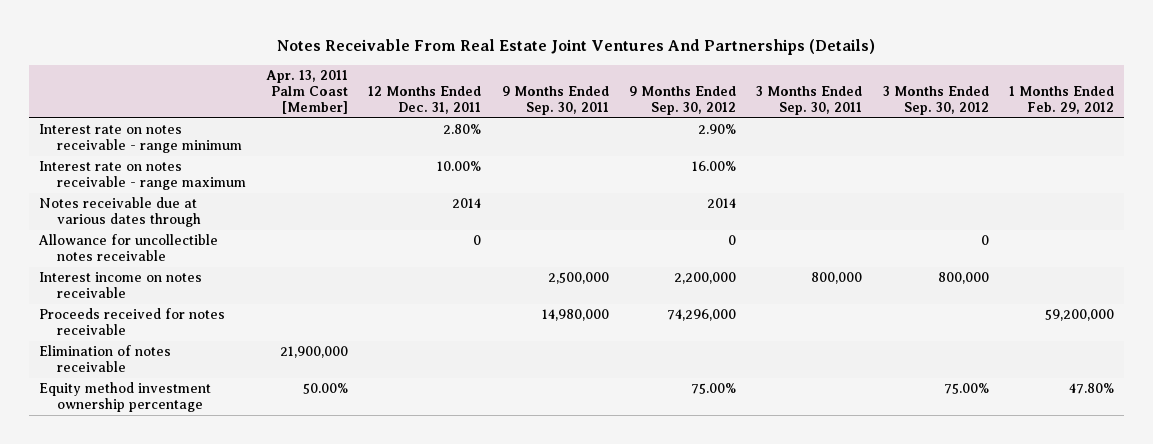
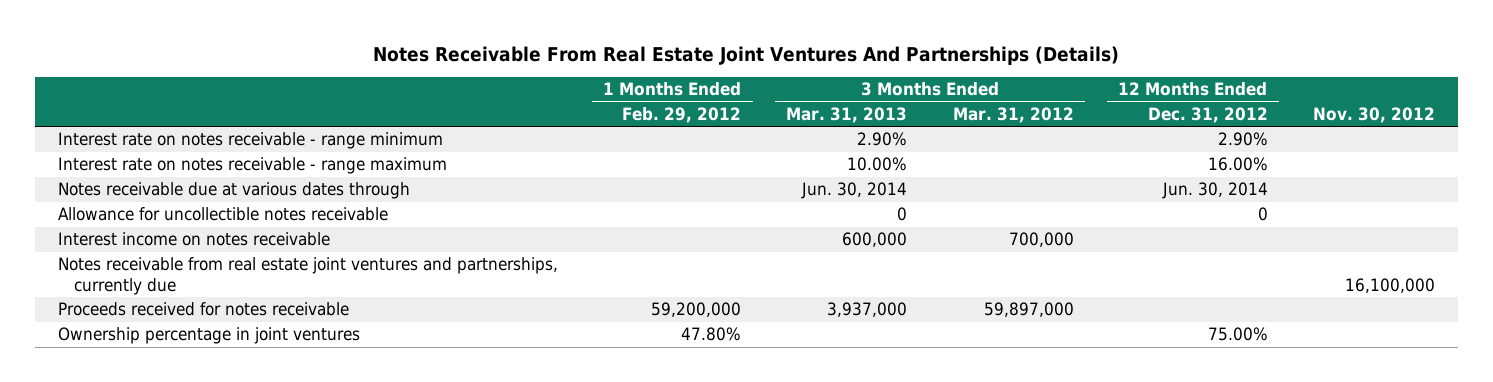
- | Apr. 13, 2011 Palm Coast [Member] | 12 Months Ended Dec. 31, 2011 | 9 Months Ended Sep. 30, 2011 | 9 Months Ended Sep. 30, 2012 | 3 Months Ended Sep. 30, 2011 | 3 Months Ended Sep. 30, 2012 | 1 Months Ended Feb. 29, 2012
+ | 1 Months Ended Feb. 29, 2012 | 3 Months Ended Mar. 31, 2013 | 3 Months Ended Mar. 31, 2012 | 12 Months Ended Dec. 31, 2012 | Nov. 30, 2012
+ Notes receivable from real estate joint ventures and partnerships, currently due | | | | | 16,100,000
- Elimination of notes receivable | 21,900,000 | | | | | |
- Equity method investment ownership percentage | 50.00% | | | 75.00% | | 75.00% | 47.80%
+ Ownership percentage in joint ventures | 47.80% | | | 75.00% |

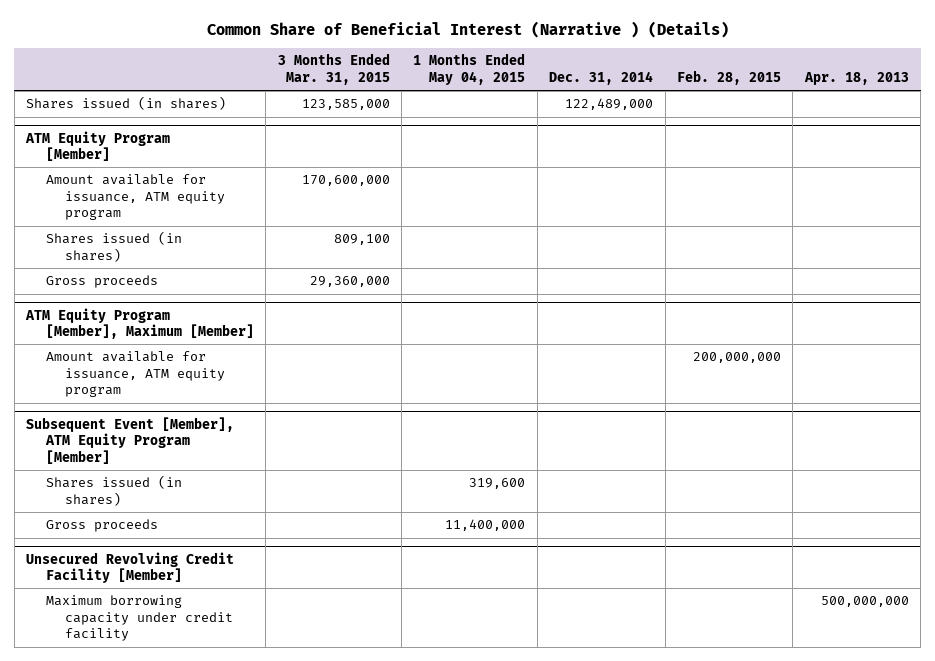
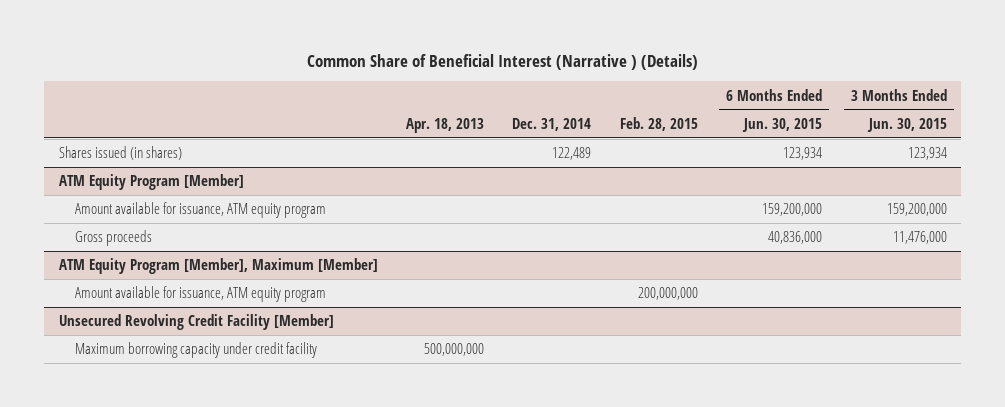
- | 3 Months Ended Mar. 31, 2015 | 1 Months Ended May 04, 2015 | Dec. 31, 2014 | Feb. 28, 2015 | Apr. 18, 2013
+ | Apr. 18, 2013 | Dec. 31, 2014 | Feb. 28, 2015 | 6 Months Ended Jun. 30, 2015 | 3 Months Ended Jun. 30, 2015
- Shares issued (in shares) | 123,585,000 | | 122,489,000 | |
+ Shares issued (in shares) | | 122,489 | | 123,934 | 123,934
@ ATM Equity Program [Member]
- Shares issued (in shares) | 809,100 | | | |
- Subsequent Event [Member], ATM Equity Program [Member]
- Shares issued (in shares) | | 319,600 | | |
- Gross proceeds | | 11,400,000 | | |

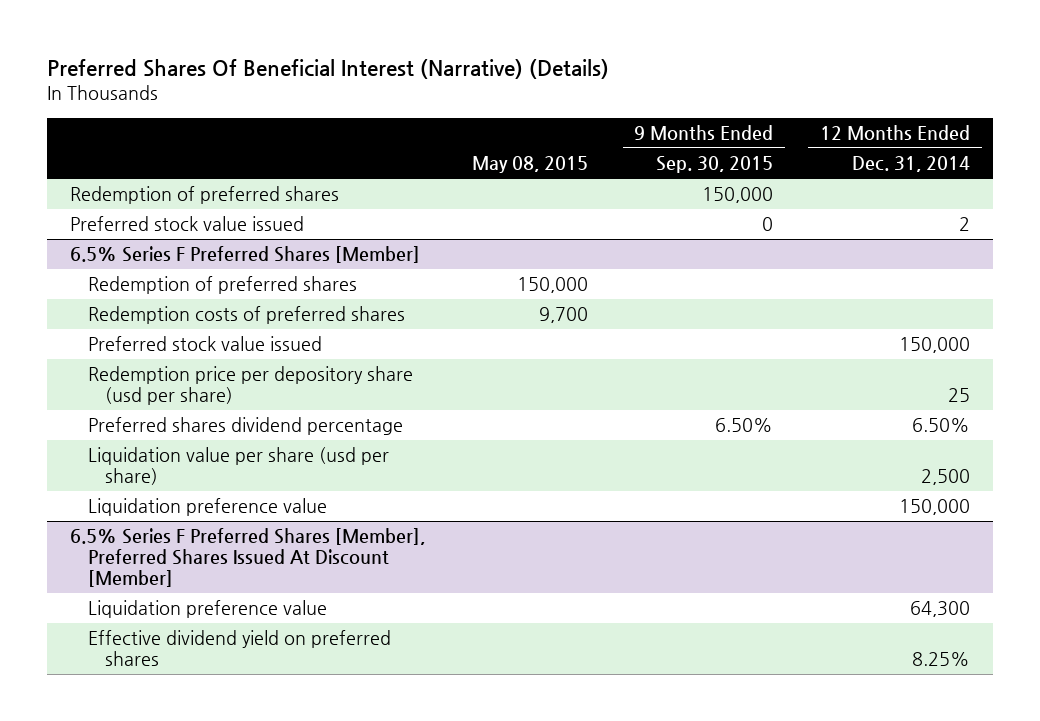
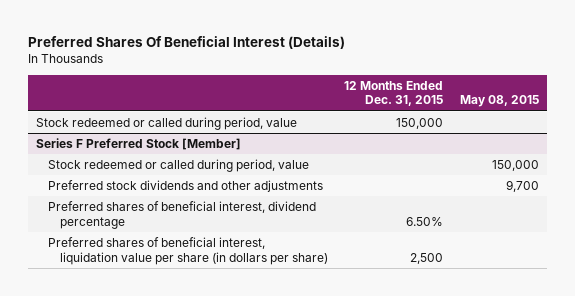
- Preferred Shares Of Beneficial Interest (Narrative) (Details)
+ Preferred Shares Of Beneficial Interest (Details)
- | May 08, 2015 | 9 Months Ended Sep. 30, 2015 | 12 Months Ended Dec. 31, 2014
+ | 12 Months Ended Dec. 31, 2015 | May 08, 2015
- Redemption of preferred shares | | 150,000 |
- Preferred stock value issued | | 0 | 2
- 6.5% Series F Preferred Shares [Member]
- Redemption of preferred shares | 150,000 | |
- Redemption costs of preferred shares | 9,700 | |
- Preferred stock value issued | | | 150,000
- Redemption price per depository share (usd per share) | | | 25
- Preferred shares dividend percentage | | 6.50% | 6.50%
- Liquidation value per share (usd per share) | | | 2,500
- Liquidation preference value | | | 150,000
- 6.5% Series F Preferred Shares [Member], Preferred Shares Issued At Discount [Member]
- Liquidation preference value | | | 64,300
- Effective dividend yield on preferred shares | | | 8.25%
+ Stock redeemed or called during period, value | 150,000 |
+ Series F Preferred Stock [Member]
+ Stock redeemed or called during period, value | | 150,000
+ Preferred stock dividends and other adjustments | | 9,700
+ Preferred shares of beneficial interest, dividend percentage | 6.50% |
+ Preferred shares of beneficial interest, liquidation value per share (in dollars per share) | 2,500 |

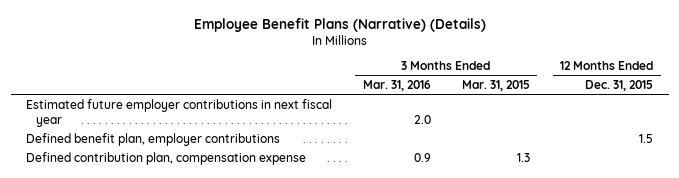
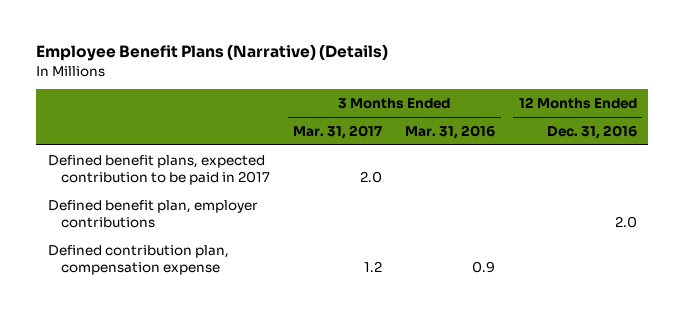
- | 3 Months Ended Mar. 31, 2016 | 3 Months Ended Mar. 31, 2015 | 12 Months Ended Dec. 31, 2015
+ | 3 Months Ended Mar. 31, 2017 | 3 Months Ended Mar. 31, 2016 | 12 Months Ended Dec. 31, 2016
- Estimated future employer contributions in next fiscal year | 2.0 | |
+ Defined benefit plans, expected contribution to be paid in 2017 | 2.0 | |

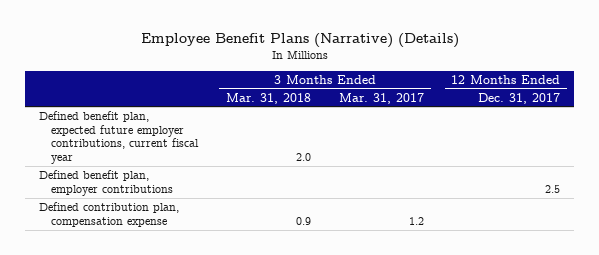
- | 3 Months Ended Mar. 31, 2017 | 3 Months Ended Mar. 31, 2016 | 12 Months Ended Dec. 31, 2016
+ | 3 Months Ended Mar. 31, 2018 | 3 Months Ended Mar. 31, 2017 | 12 Months Ended Dec. 31, 2017
- Defined benefit plans, expected contribution to be paid in 2017 | 2.0 | |
+ Defined benefit plan, expected future employer contributions, current fiscal year | 2.0 | |

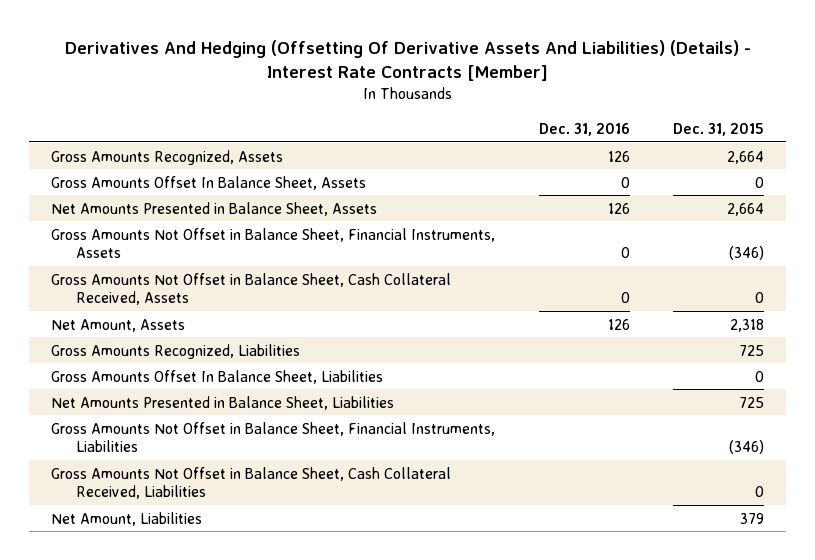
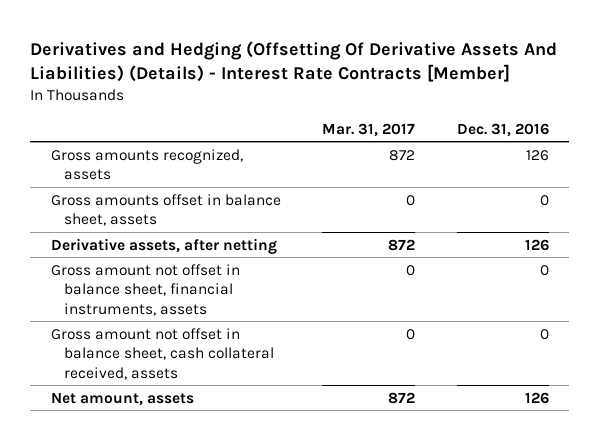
- Derivatives And Hedging (Offsetting Of Derivative Assets And Liabilities) (Details) - Interest Rate Contracts [Member]
+ Derivatives and Hedging (Offsetting Of Derivative Assets And Liabilities) (Details) - Interest Rate Contracts [Member]
- | Dec. 31, 2016 | Dec. 31, 2015
+ | Mar. 31, 2017 | Dec. 31, 2016
- Gross Amounts Recognized, Assets | 126 | 2,664
- Gross Amounts Offset In Balance Sheet, Assets | 0 | 0
- Net Amounts Presented in Balance Sheet, Assets | 126 | 2,664
- Gross Amounts Not Offset in Balance Sheet, Financial Instruments, Assets | 0 | (346)
- Gross Amounts Not Offset in Balance Sheet, Cash Collateral Received, Assets | 0 | 0
- Net Amount, Assets | 126 | 2,318
- Gross Amounts Recognized, Liabilities | | 725
- Gross Amounts Offset In Balance Sheet, Liabilities | | 0
- Net Amounts Presented in Balance Sheet, Liabilities | | 725
- Gross Amounts Not Offset in Balance Sheet, Financial Instruments, Liabilities | | (346)
- Gross Amounts Not Offset in Balance Sheet, Cash Collateral Received, Liabilities | | 0
- Net Amount, Liabilities | | 379
+ Gross amounts recognized, assets | 872 | 126
+ Gross amounts offset in balance sheet, assets | 0 | 0
+ Derivative assets, after netting | 872 | 126
+ Gross amount not offset in balance sheet, financial instruments, assets | 0 | 0
+ Gross amount not offset in balance sheet, cash collateral received, assets | 0 | 0
+ Net amount, assets | 872 | 126

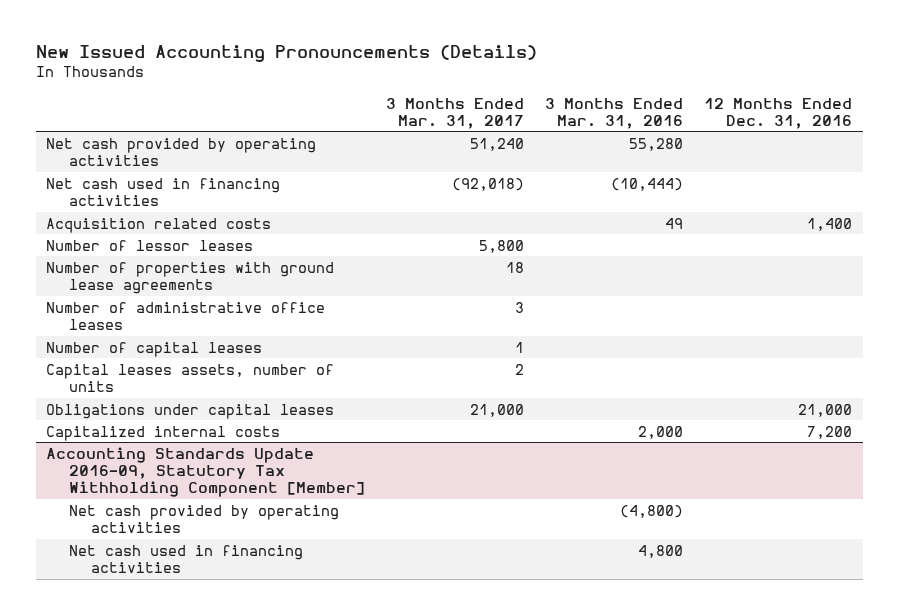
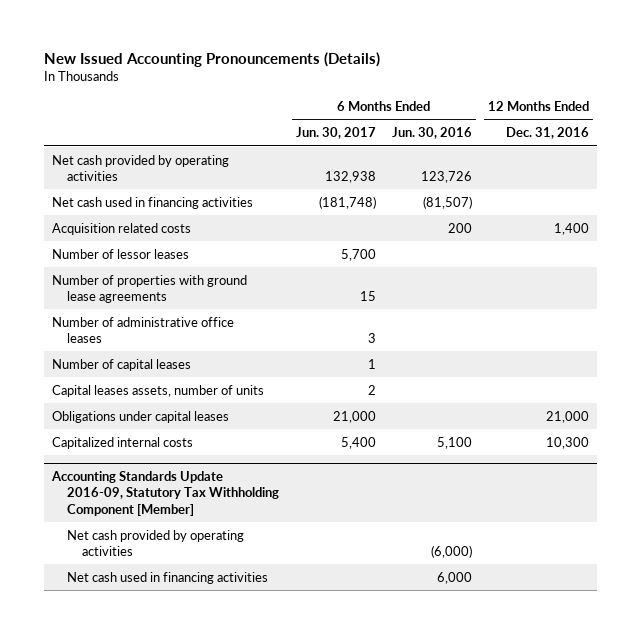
- | 3 Months Ended Mar. 31, 2017 | 3 Months Ended Mar. 31, 2016 | 12 Months Ended Dec. 31, 2016
+ | 6 Months Ended Jun. 30, 2017 | 6 Months Ended Jun. 30, 2016 | 12 Months Ended Dec. 31, 2016
- Capitalized internal costs | | 2,000 | 7,200
+ Capitalized internal costs | 5,400 | 5,100 | 10,300

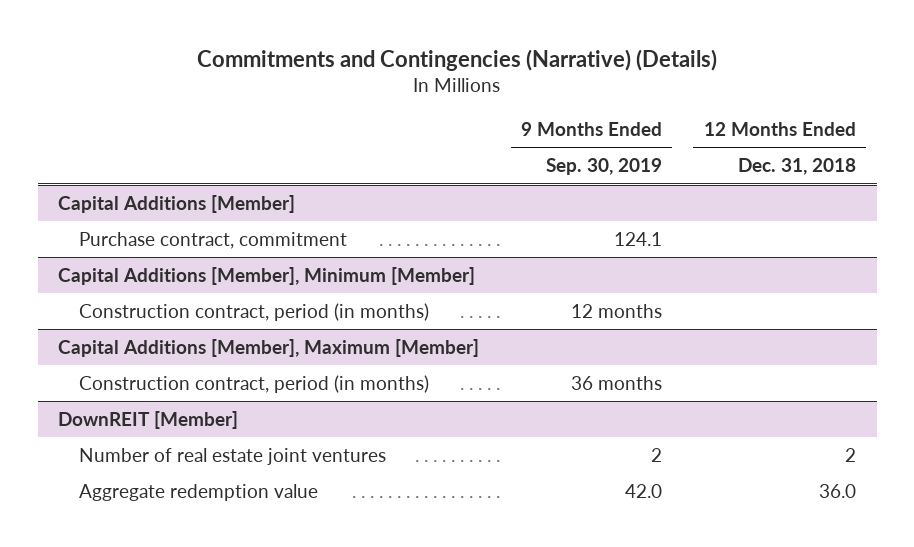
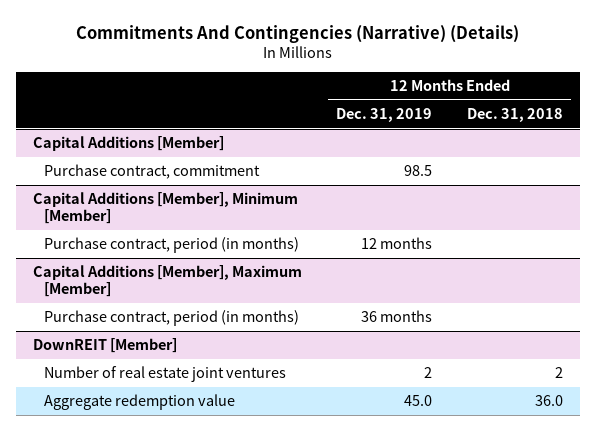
- Commitments and Contingencies (Narrative) (Details)
+ Commitments And Contingencies (Narrative) (Details)
- | 9 Months Ended Sep. 30, 2019 | 12 Months Ended Dec. 31, 2018
+ | 12 Months Ended Dec. 31, 2019 | 12 Months Ended Dec. 31, 2018
@ Capital Additions [Member], Minimum [Member]
- Construction contract, period (in months) | 12 months |
+ Purchase contract, period (in months) | 12 months |
@ Capital Additions [Member], Maximum [Member]
- Construction contract, period (in months) | 36 months |
+ Purchase contract, period (in months) | 36 months |

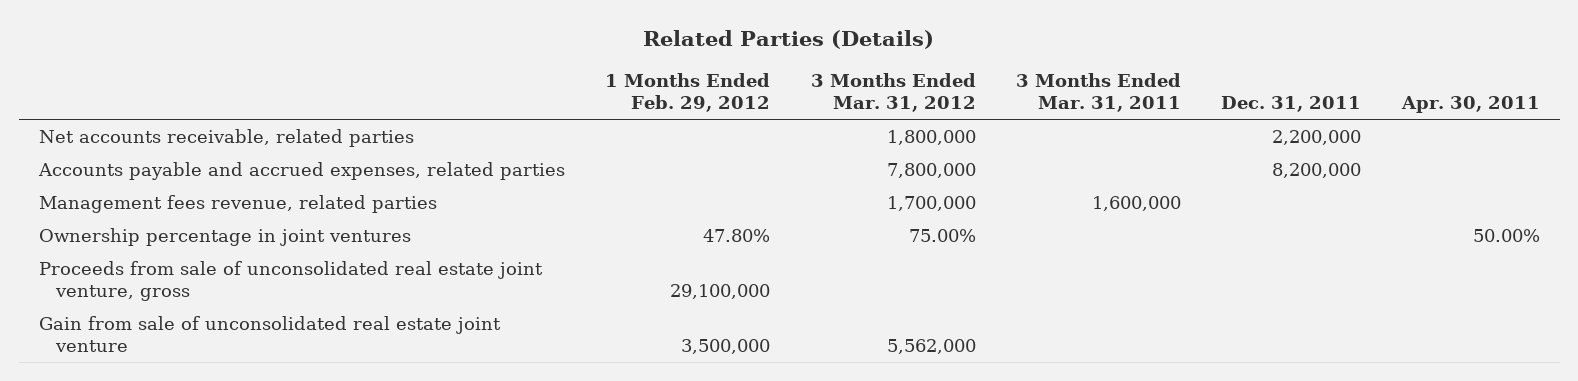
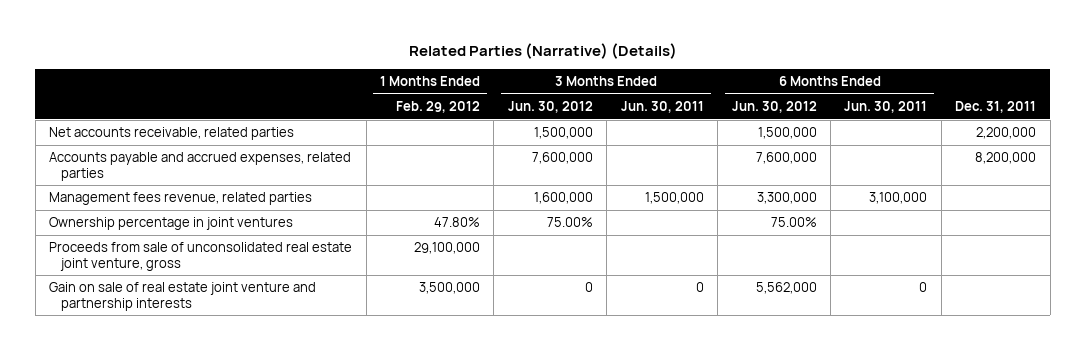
- Related Parties (Details)
+ Related Parties (Narrative) (Details)
- | 1 Months Ended Feb. 29, 2012 | 3 Months Ended Mar. 31, 2012 | 3 Months Ended Mar. 31, 2011 | Dec. 31, 2011 | Apr. 30, 2011
+ | 1 Months Ended Feb. 29, 2012 | 3 Months Ended Jun. 30, 2012 | 3 Months Ended Jun. 30, 2011 | 6 Months Ended Jun. 30, 2012 | 6 Months Ended Jun. 30, 2011 | Dec. 31, 2011
- Gain from sale of unconsolidated real estate joint venture | 3,500,000 | 5,562,000 | | |
+ Gain on sale of real estate joint venture and partnership interests | 3,500,000 | 0 | 0 | 5,562,000 | 0 |

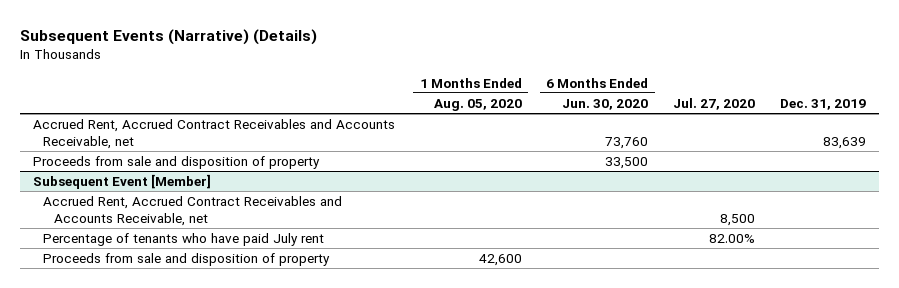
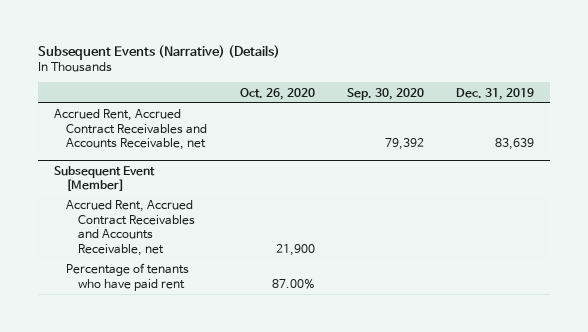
- | 1 Months Ended Aug. 05, 2020 | 6 Months Ended Jun. 30, 2020 | Jul. 27, 2020 | Dec. 31, 2019
+ | Oct. 26, 2020 | Sep. 30, 2020 | Dec. 31, 2019
- Proceeds from sale and disposition of property | | 33,500 | |
@ Subsequent Event [Member]
- Percentage of tenants who have paid July rent | | | 82.00% |
- Proceeds from sale and disposition of property | 42,600 | | |
+ Percentage of tenants who have paid rent | 87.00% | |

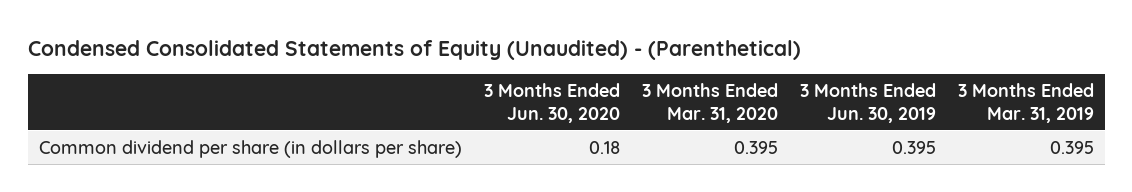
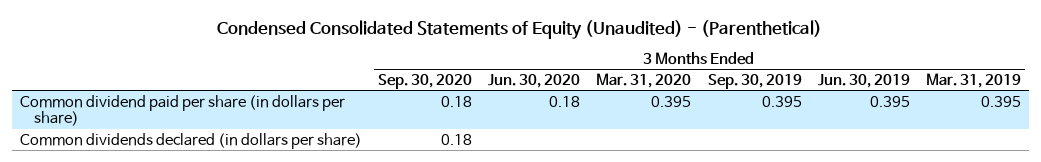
- | 3 Months Ended Jun. 30, 2020 | 3 Months Ended Mar. 31, 2020 | 3 Months Ended Jun. 30, 2019 | 3 Months Ended Mar. 31, 2019
+ | 3 Months Ended Sep. 30, 2020 | 3 Months Ended Jun. 30, 2020 | 3 Months Ended Mar. 31, 2020 | 3 Months Ended Sep. 30, 2019 | 3 Months Ended Jun. 30, 2019 | 3 Months Ended Mar. 31, 2019
- Common dividend per share (in dollars per share) | 0.18 | 0.395 | 0.395 | 0.395
+ Common dividend paid per share (in dollars per share) | 0.18 | 0.18 | 0.395 | 0.395 | 0.395 | 0.395
+ Common dividends declared (in dollars per share) | 0.18 | | | | |

